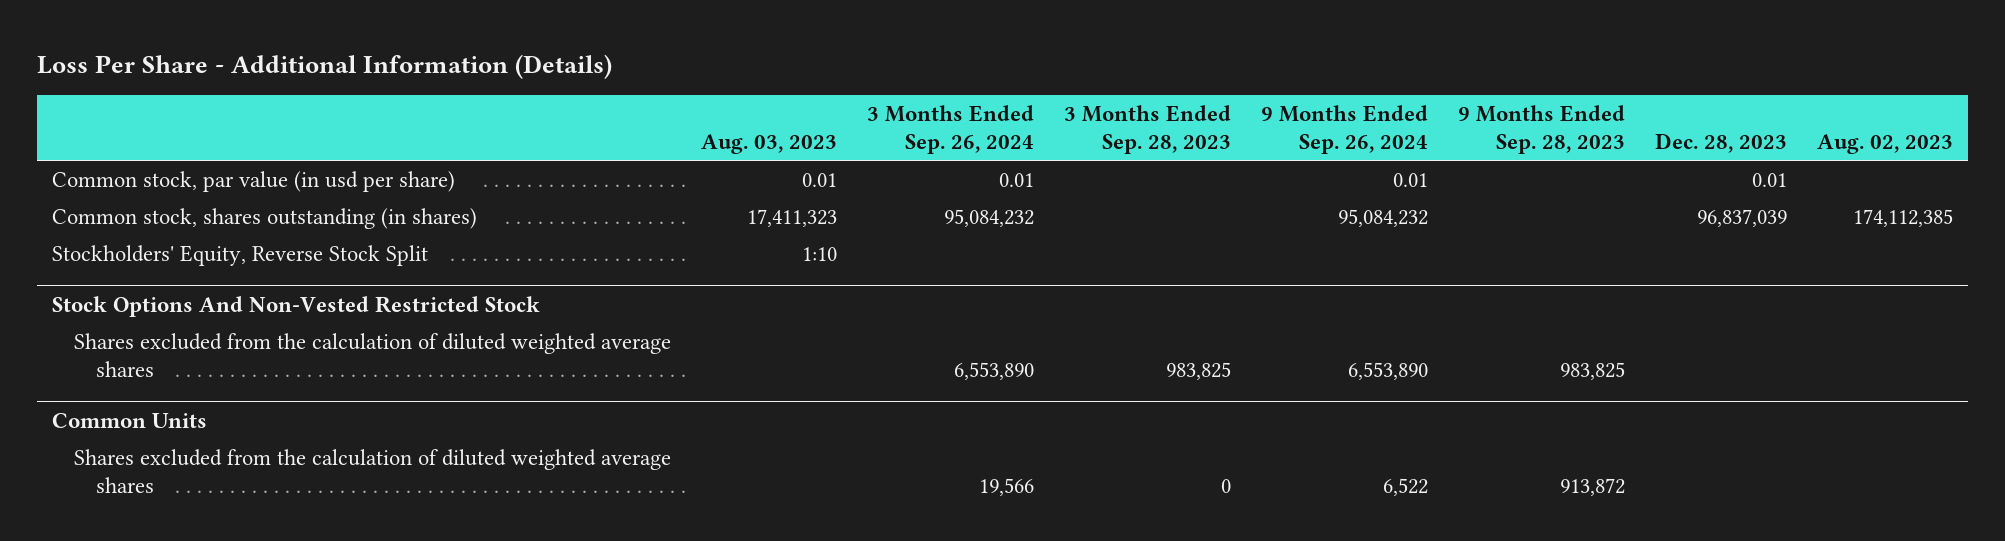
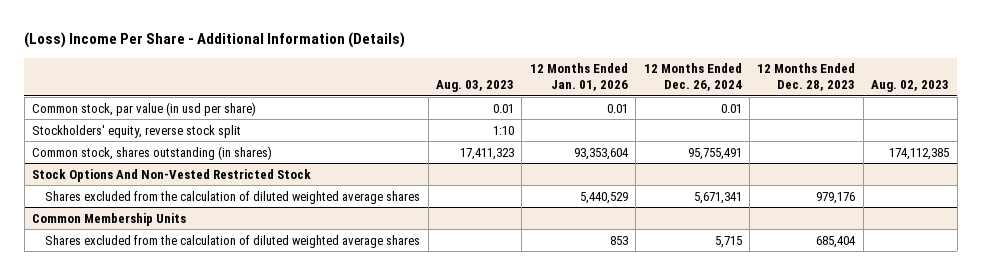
- Loss Per Share - Additional Information (Details)
+ (Loss) Income Per Share - Additional Information (Details)
- | Aug. 03, 2023 | 3 Months Ended Sep. 26, 2024 | 3 Months Ended Sep. 28, 2023 | 9 Months Ended Sep. 26, 2024 | 9 Months Ended Sep. 28, 2023 | Dec. 28, 2023 | Aug. 02, 2023
+ | Aug. 03, 2023 | 12 Months Ended Jan. 01, 2026 | 12 Months Ended Dec. 26, 2024 | 12 Months Ended Dec. 28, 2023 | Aug. 02, 2023
+ Stockholders' equity, reverse stock split | 1:10 | | | |
- Stockholders' Equity, Reverse Stock Split | 1:10 | | | | | |
- Common Units
+ Common Membership Units

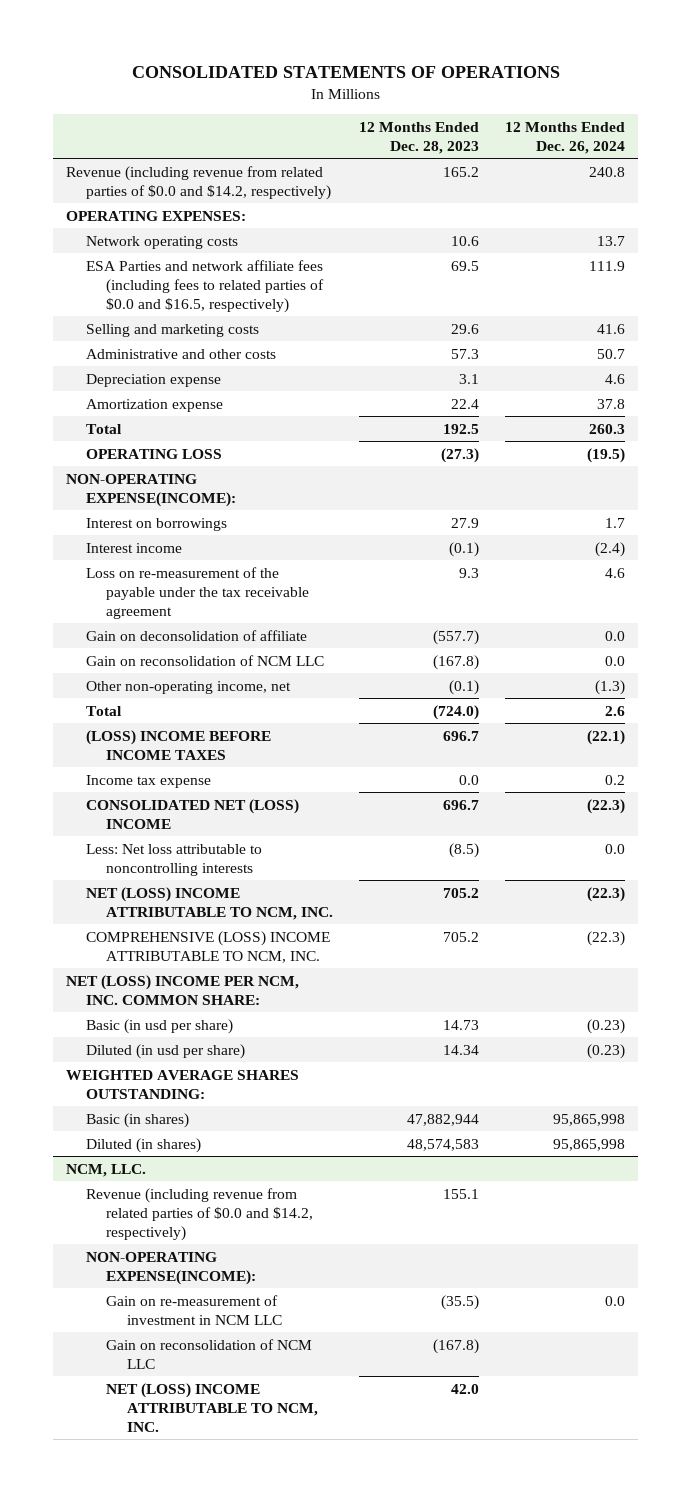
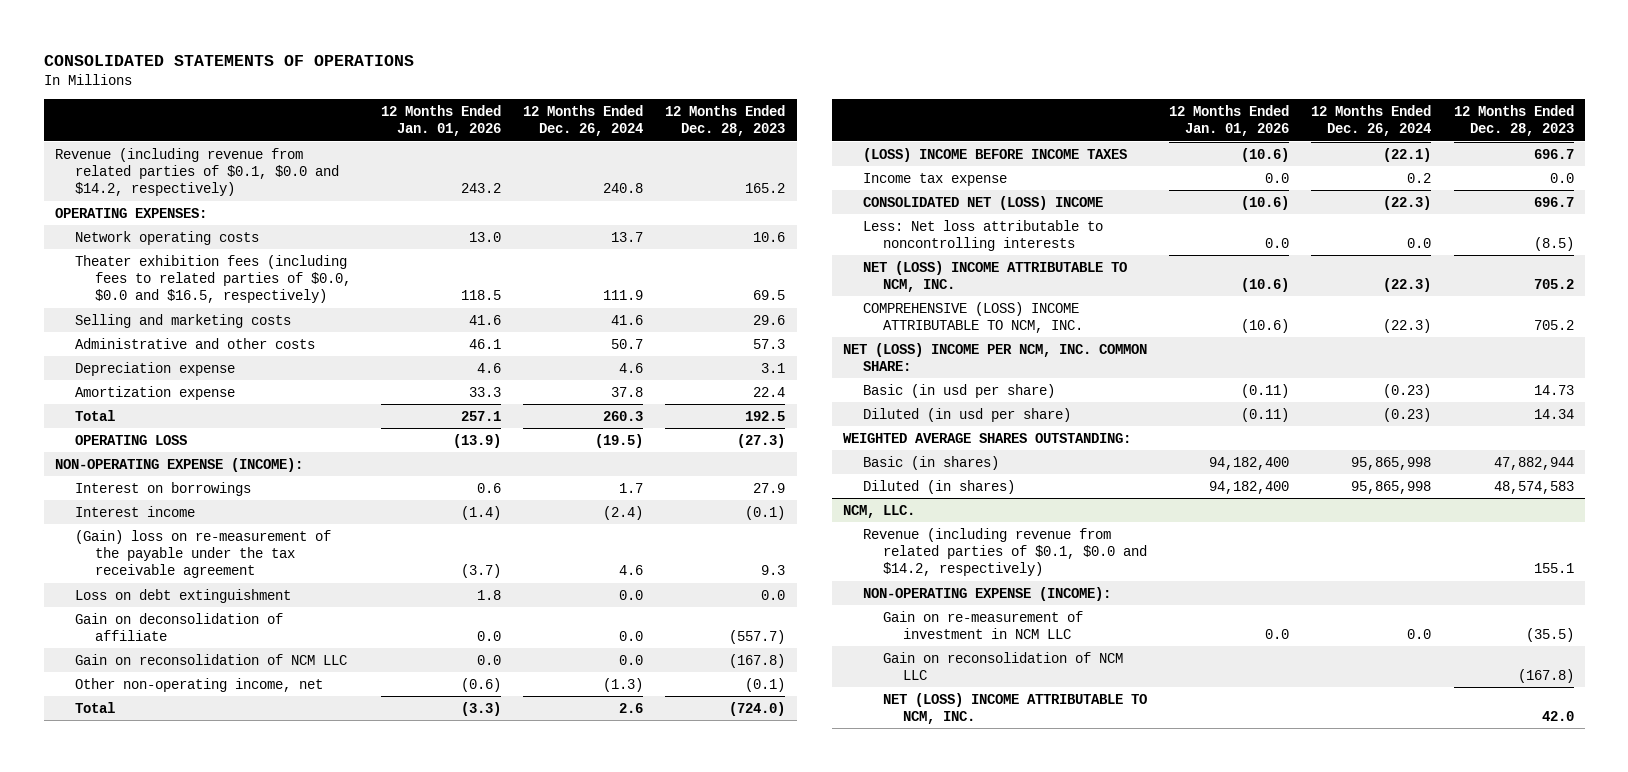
- | 12 Months Ended Dec. 28, 2023 | 12 Months Ended Dec. 26, 2024
+ | 12 Months Ended Jan. 01, 2026 | 12 Months Ended Dec. 26, 2024 | 12 Months Ended Dec. 28, 2023
- Revenue (including revenue from related parties of $0.0 and $14.2, respectively) | 165.2 | 240.8
+ Revenue (including revenue from related parties of $0.1, $0.0 and $14.2, respectively) | 243.2 | 240.8 | 165.2
- ESA Parties and network affiliate fees (including fees to related parties of $0.0 and $16.5, respectively) | 69.5 | 111.9
+ Theater exhibition fees (including fees to related parties of $0.0, $0.0 and $16.5, respectively) | 118.5 | 111.9 | 69.5
- NON-OPERATING EXPENSE(INCOME):
+ NON-OPERATING EXPENSE (INCOME):
- Loss on re-measurement of the payable under the tax receivable agreement | 9.3 | 4.6
+ (Gain) loss on re-measurement of the payable under the tax receivable agreement | (3.7) | 4.6 | 9.3
+ Loss on debt extinguishment | 1.8 | 0.0 | 0.0
@ NCM, LLC.
- Revenue (including revenue from related parties of $0.0 and $14.2, respectively) | 155.1 |
- NON-OPERATING EXPENSE(INCOME):
+ Revenue (including revenue from related parties of $0.1, $0.0 and $14.2, respectively) | | | 155.1
+ NON-OPERATING EXPENSE (INCOME):

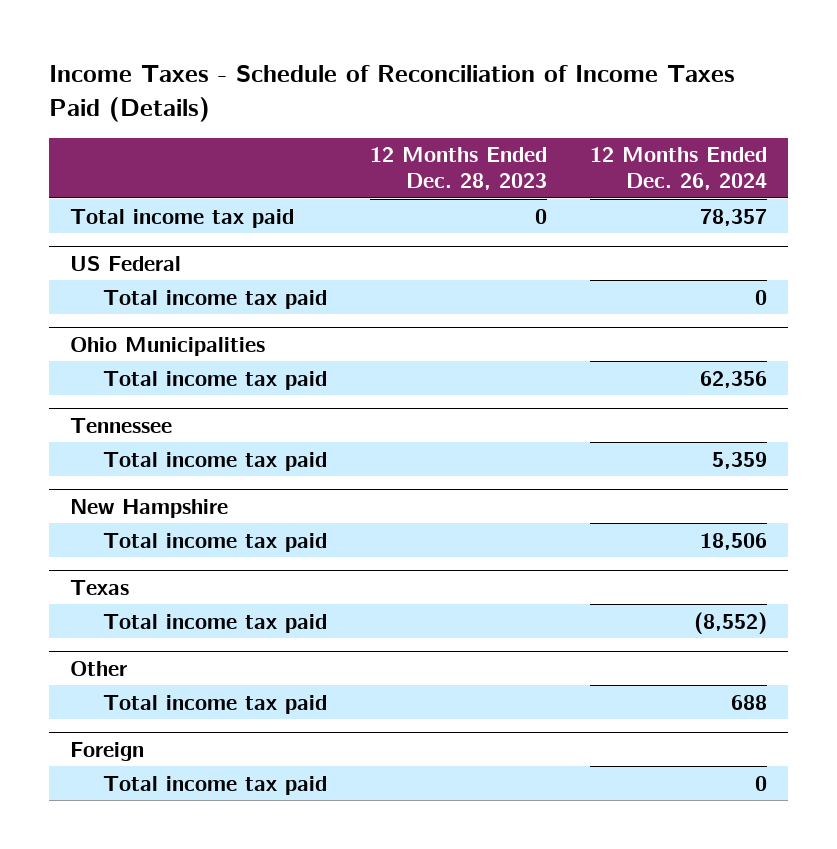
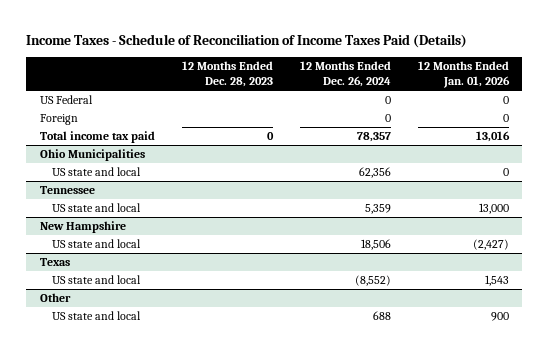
- | 12 Months Ended Dec. 28, 2023 | 12 Months Ended Dec. 26, 2024
+ | 12 Months Ended Dec. 28, 2023 | 12 Months Ended Dec. 26, 2024 | 12 Months Ended Jan. 01, 2026
+ US Federal | | 0 | 0
+ Foreign | | 0 | 0
- US Federal
- Total income tax paid | | 0
@ Ohio Municipalities
- Total income tax paid | | 62,356
+ US state and local | | 62,356 | 0
@ Tennessee
- Total income tax paid | | 5,359
+ US state and local | | 5,359 | 13,000
@ New Hampshire
- Total income tax paid | | 18,506
+ US state and local | | 18,506 | (2,427)
@ Texas
- Total income tax paid | | (8,552)
+ US state and local | | (8,552) | 1,543
@ Other
- Total income tax paid | | 688
- Foreign
- Total income tax paid | | 0
@ Other
+ US state and local | | 688 | 900

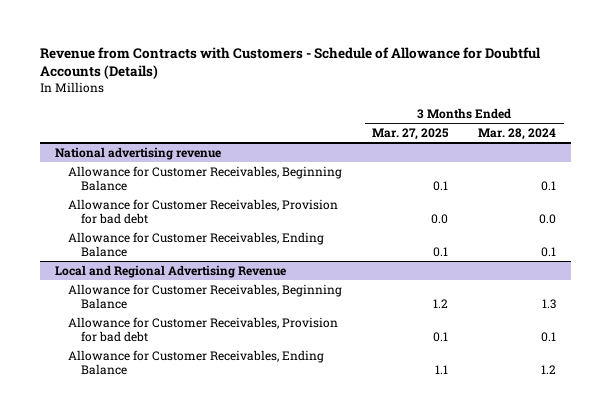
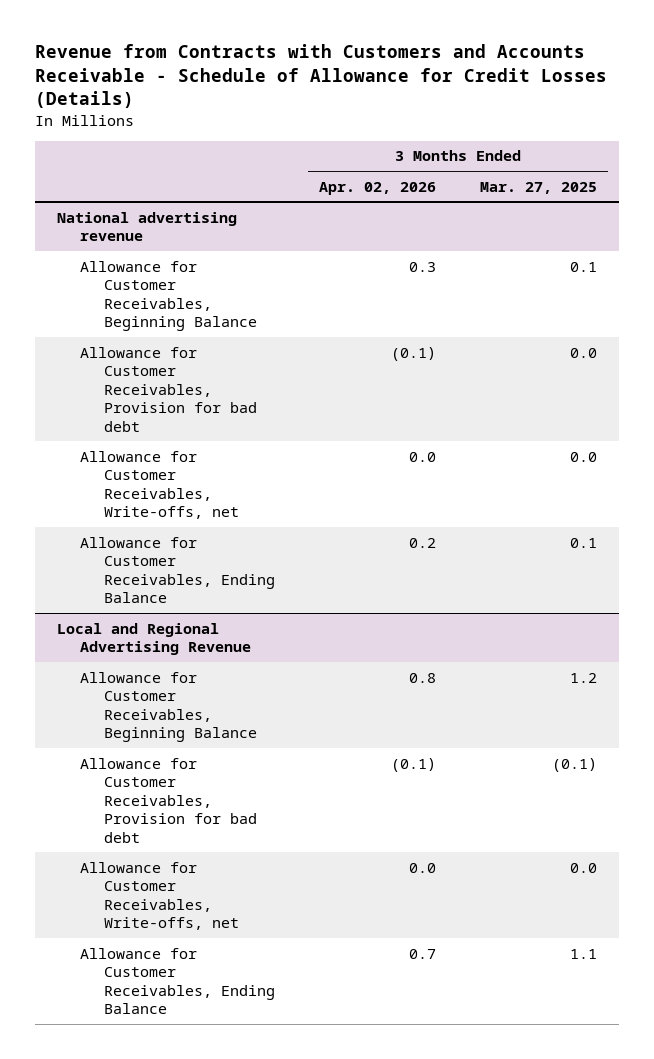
- Revenue from Contracts with Customers - Schedule of Allowance for Doubtful Accounts (Details)
+ Revenue from Contracts with Customers and Accounts Receivable - Schedule of Allowance for Credit Losses (Details)
- | 3 Months Ended Mar. 27, 2025 | 3 Months Ended Mar. 28, 2024
+ | 3 Months Ended Apr. 02, 2026 | 3 Months Ended Mar. 27, 2025
@ National advertising revenue
+ Allowance for Customer Receivables, Write-offs, net | 0.0 | 0.0
@ Local and Regional Advertising Revenue
- Allowance for Customer Receivables, Provision for bad debt | 0.1 | 0.1
+ Allowance for Customer Receivables, Provision for bad debt | (0.1) | (0.1)
+ Allowance for Customer Receivables, Write-offs, net | 0.0 | 0.0

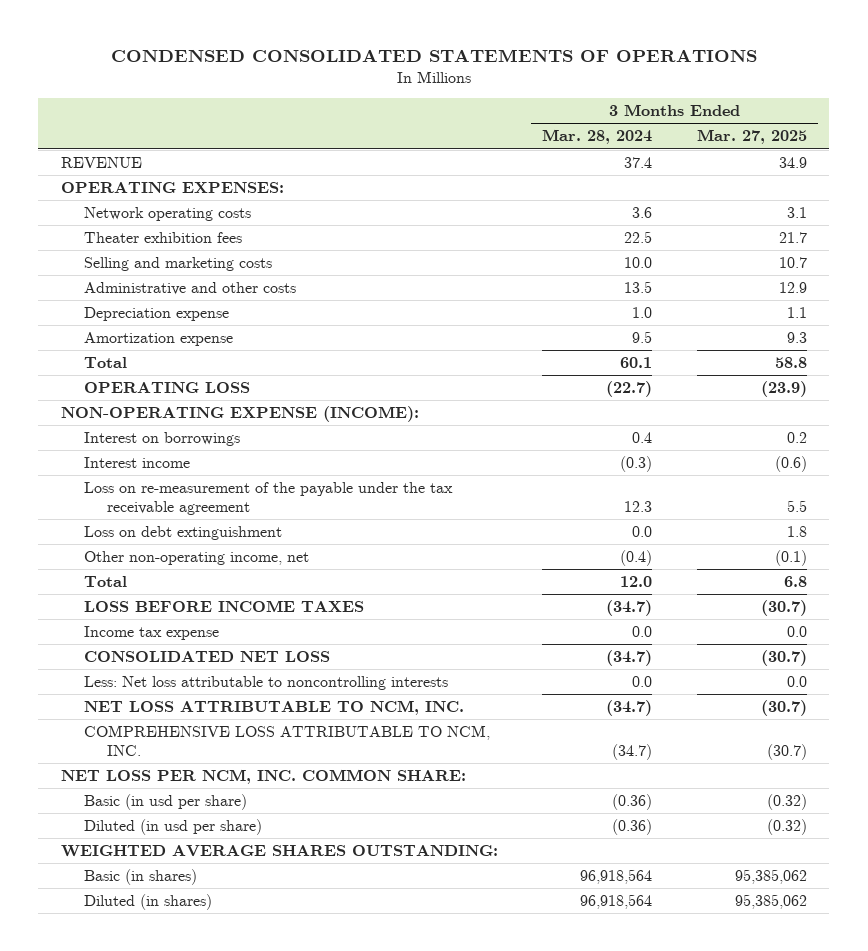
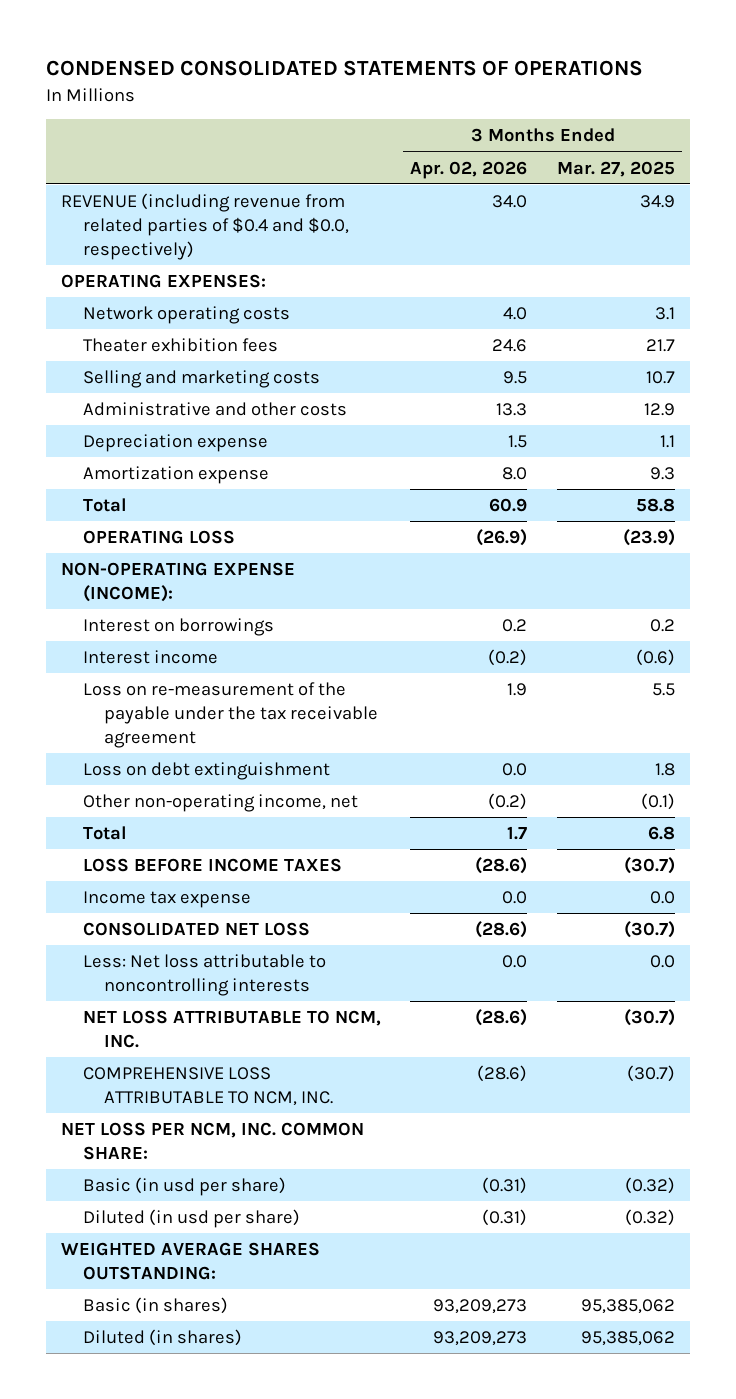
- | 3 Months Ended Mar. 28, 2024 | 3 Months Ended Mar. 27, 2025
+ | 3 Months Ended Apr. 02, 2026 | 3 Months Ended Mar. 27, 2025
- REVENUE | 37.4 | 34.9
+ REVENUE (including revenue from related parties of $0.4 and $0.0, respectively) | 34.0 | 34.9

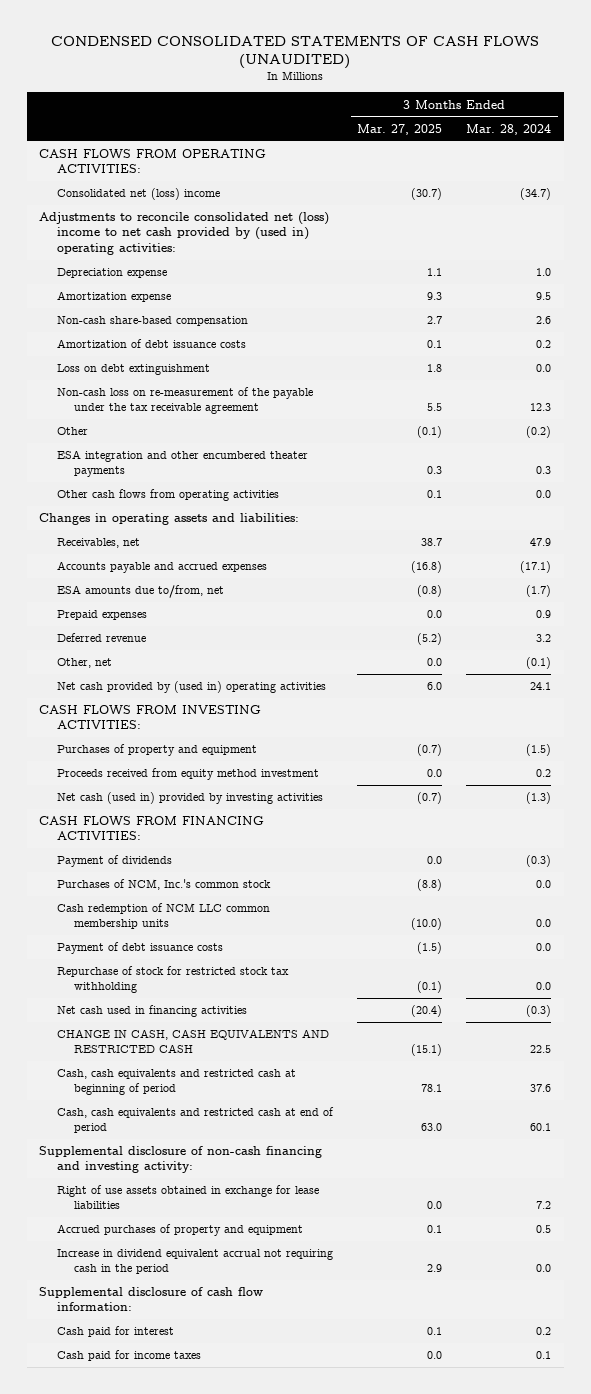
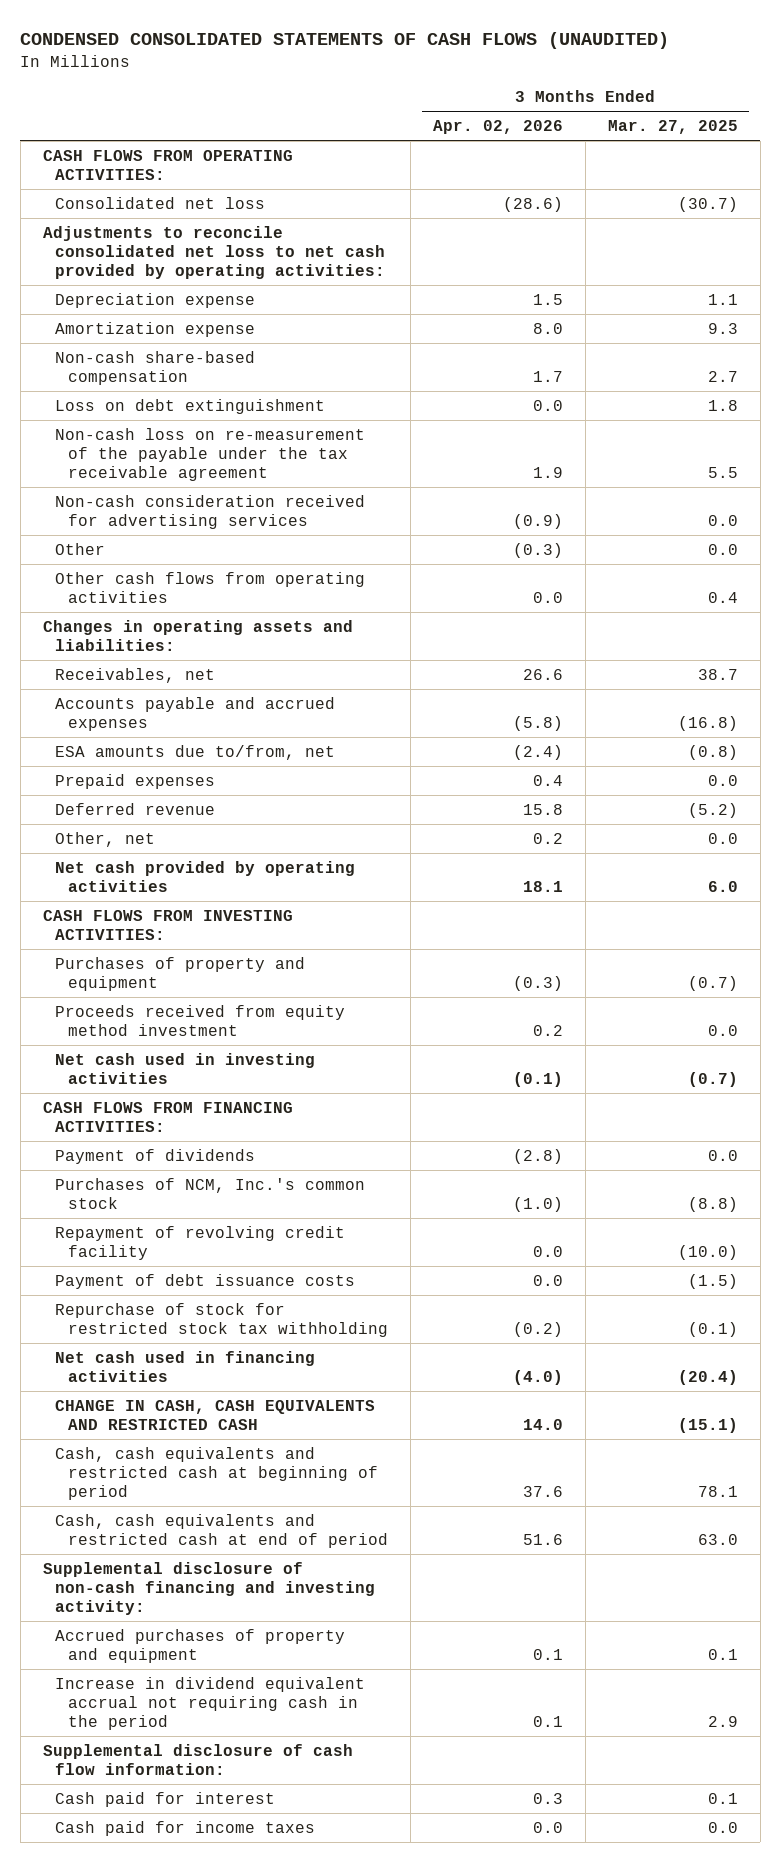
- | 3 Months Ended Mar. 27, 2025 | 3 Months Ended Mar. 28, 2024
+ | 3 Months Ended Apr. 02, 2026 | 3 Months Ended Mar. 27, 2025
- Consolidated net (loss) income | (30.7) | (34.7)
- Adjustments to reconcile consolidated net (loss) income to net cash provided by (used in) operating activities:
+ Consolidated net loss | (28.6) | (30.7)
+ Adjustments to reconcile consolidated net loss to net cash provided by operating activities:
- Amortization of debt issuance costs | 0.1 | 0.2
- Other | (0.1) | (0.2)
- ESA integration and other encumbered theater payments | 0.3 | 0.3
- Other cash flows from operating activities | 0.1 | 0.0
+ Non-cash consideration received for advertising services | (0.9) | 0.0
+ Other | (0.3) | 0.0
+ Other cash flows from operating activities | 0.0 | 0.4
- Net cash provided by (used in) operating activities | 6.0 | 24.1
+ Net cash provided by operating activities | 18.1 | 6.0
- Net cash (used in) provided by investing activities | (0.7) | (1.3)
+ Net cash used in investing activities | (0.1) | (0.7)
- Cash redemption of NCM LLC common membership units | (10.0) | 0.0
+ Repayment of revolving credit facility | 0.0 | (10.0)
- Right of use assets obtained in exchange for lease liabilities | 0.0 | 7.2

